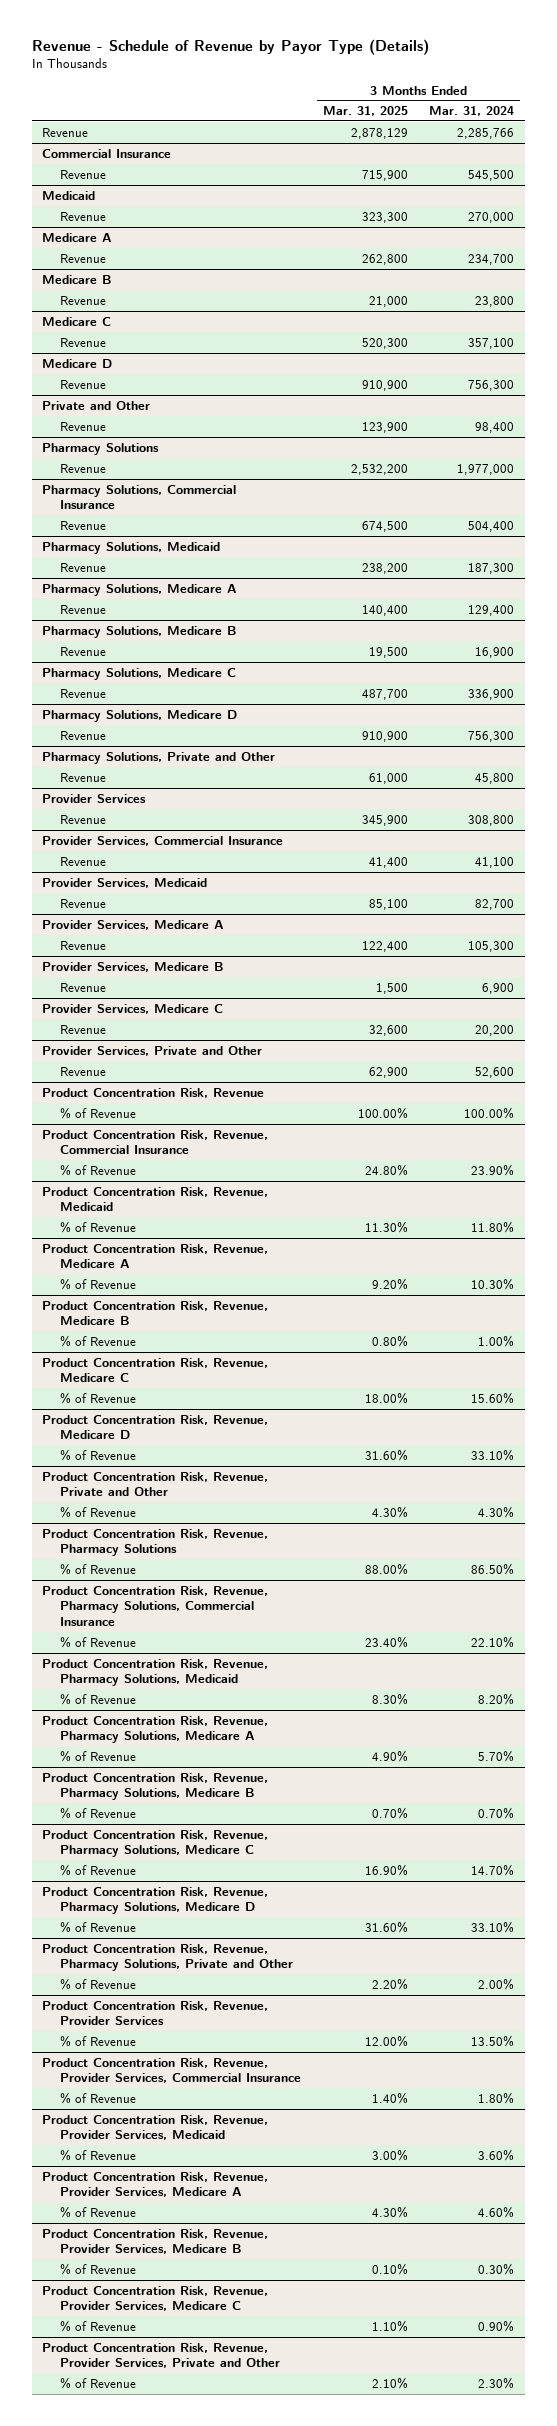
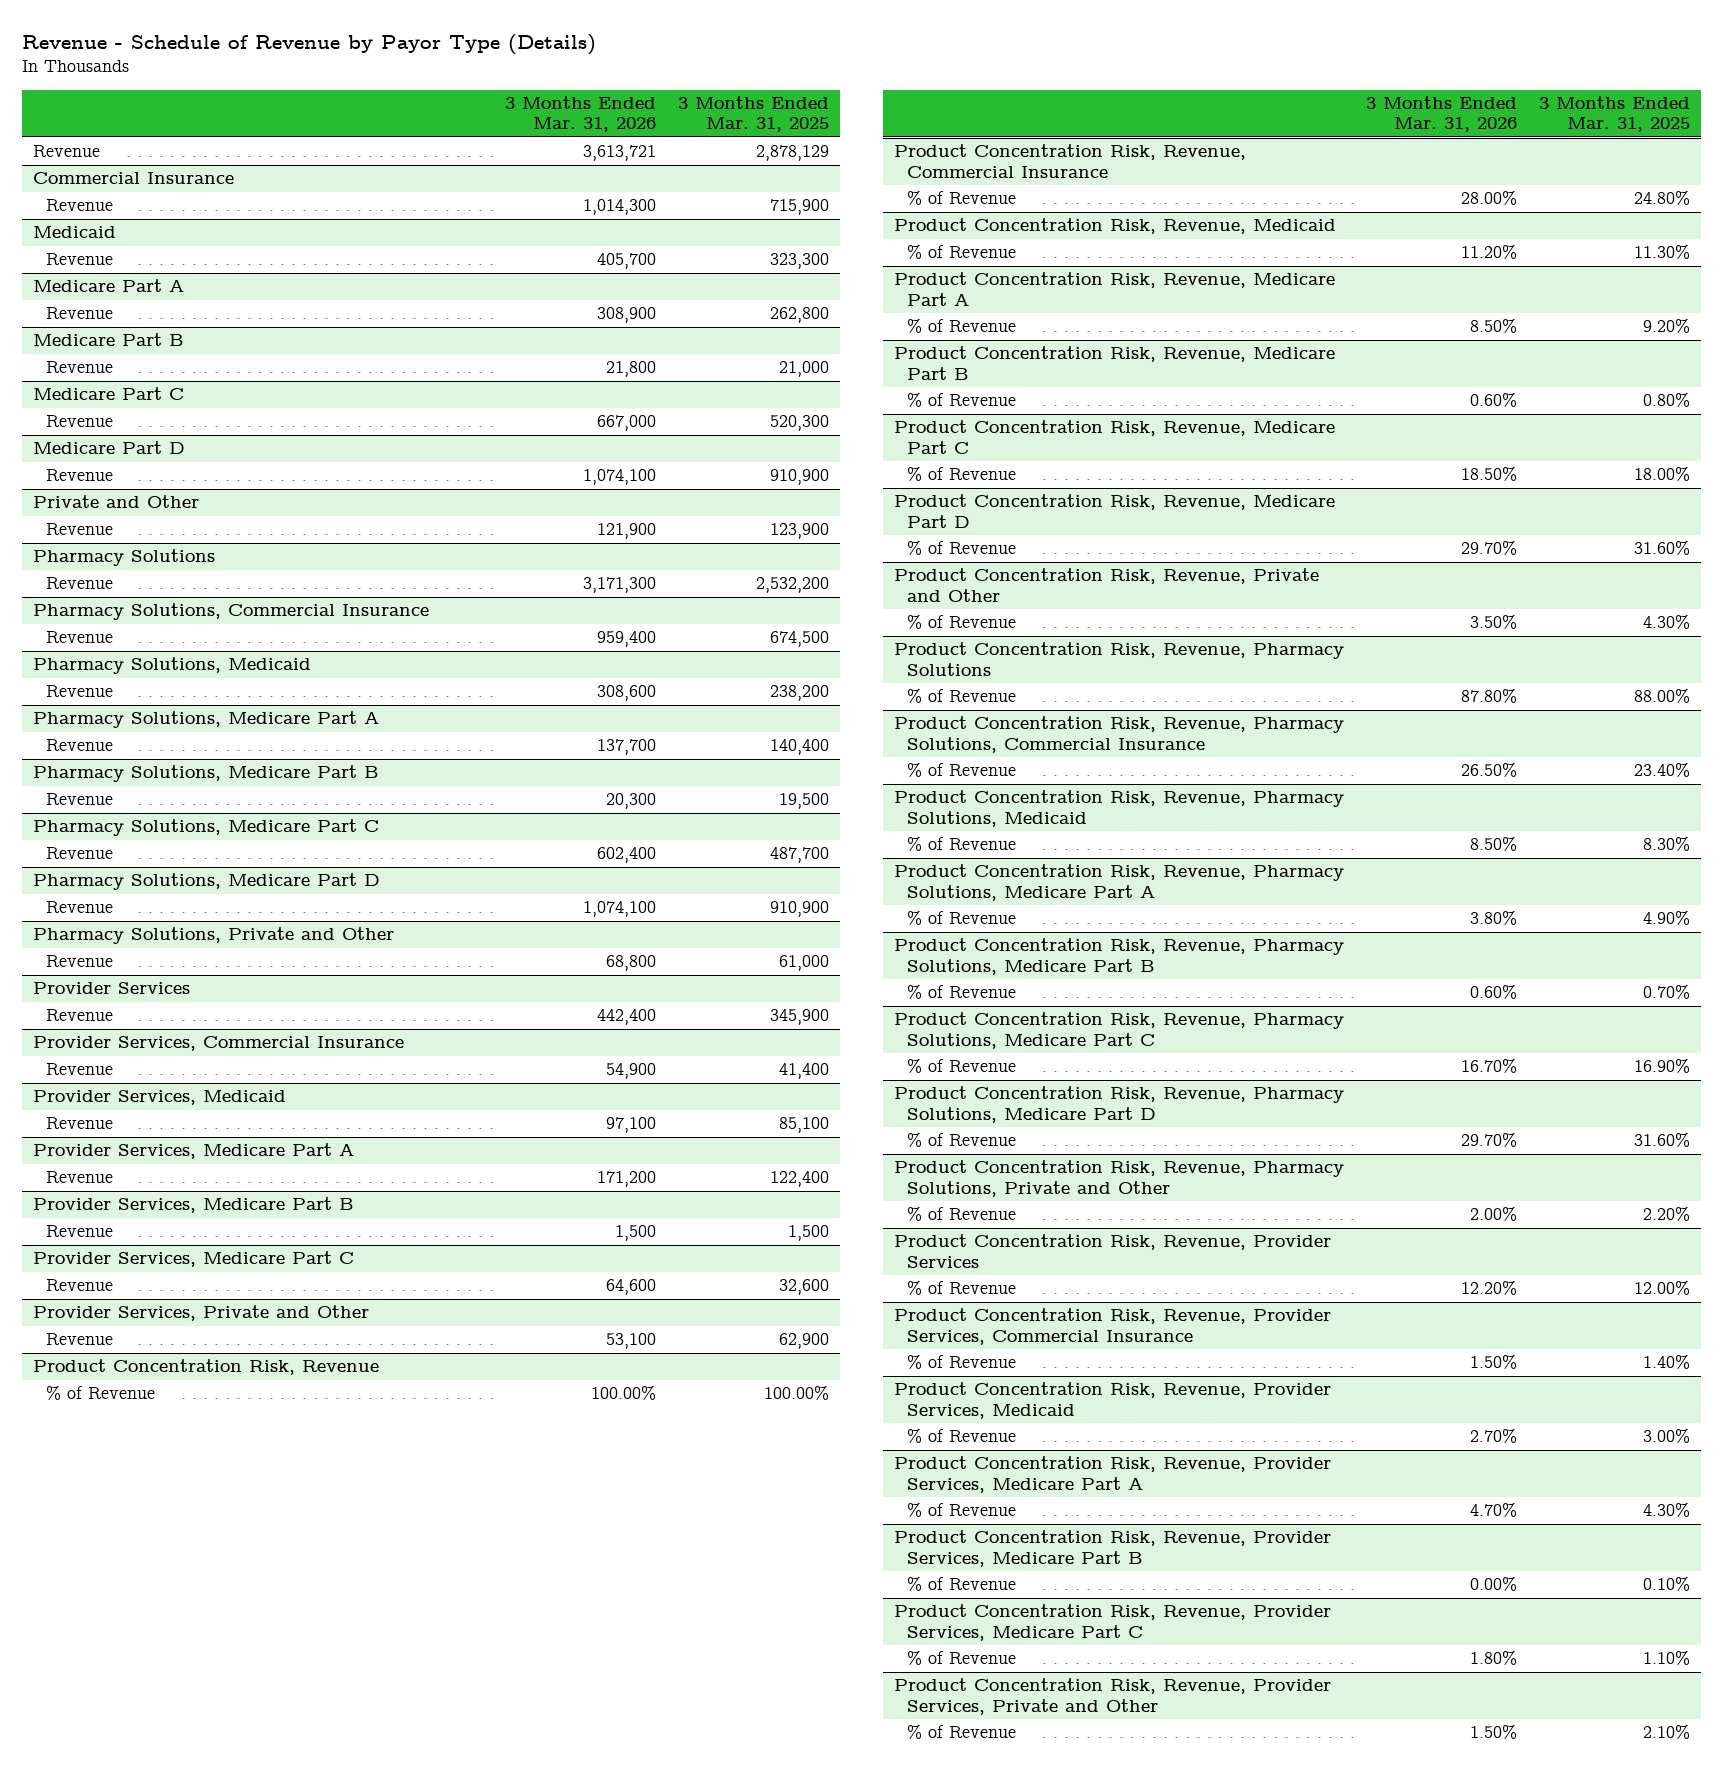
- | 3 Months Ended Mar. 31, 2025 | 3 Months Ended Mar. 31, 2024
+ | 3 Months Ended Mar. 31, 2026 | 3 Months Ended Mar. 31, 2025
- Medicare A
+ Medicare Part A
- Medicare B
+ Medicare Part B
- Medicare C
+ Medicare Part C
- Medicare D
+ Medicare Part D
- Pharmacy Solutions, Medicare A
+ Pharmacy Solutions, Medicare Part A
- Pharmacy Solutions, Medicare B
+ Pharmacy Solutions, Medicare Part B
- Pharmacy Solutions, Medicare C
+ Pharmacy Solutions, Medicare Part C
- Pharmacy Solutions, Medicare D
+ Pharmacy Solutions, Medicare Part D
- Provider Services, Medicare A
+ Provider Services, Medicare Part A
- Provider Services, Medicare B
+ Provider Services, Medicare Part B
- Provider Services, Medicare C
+ Provider Services, Medicare Part C
- Product Concentration Risk, Revenue, Medicare A
+ Product Concentration Risk, Revenue, Medicare Part A
- Product Concentration Risk, Revenue, Medicare B
+ Product Concentration Risk, Revenue, Medicare Part B
- Product Concentration Risk, Revenue, Medicare C
+ Product Concentration Risk, Revenue, Medicare Part C
- Product Concentration Risk, Revenue, Medicare D
+ Product Concentration Risk, Revenue, Medicare Part D
- Product Concentration Risk, Revenue, Pharmacy Solutions, Medicare A
+ Product Concentration Risk, Revenue, Pharmacy Solutions, Medicare Part A
- Product Concentration Risk, Revenue, Pharmacy Solutions, Medicare B
+ Product Concentration Risk, Revenue, Pharmacy Solutions, Medicare Part B
- Product Concentration Risk, Revenue, Pharmacy Solutions, Medicare C
+ Product Concentration Risk, Revenue, Pharmacy Solutions, Medicare Part C
- Product Concentration Risk, Revenue, Pharmacy Solutions, Medicare D
+ Product Concentration Risk, Revenue, Pharmacy Solutions, Medicare Part D
- Product Concentration Risk, Revenue, Provider Services, Medicare A
+ Product Concentration Risk, Revenue, Provider Services, Medicare Part A
- Product Concentration Risk, Revenue, Provider Services, Medicare B
+ Product Concentration Risk, Revenue, Provider Services, Medicare Part B
- Product Concentration Risk, Revenue, Provider Services, Medicare C
+ Product Concentration Risk, Revenue, Provider Services, Medicare Part C

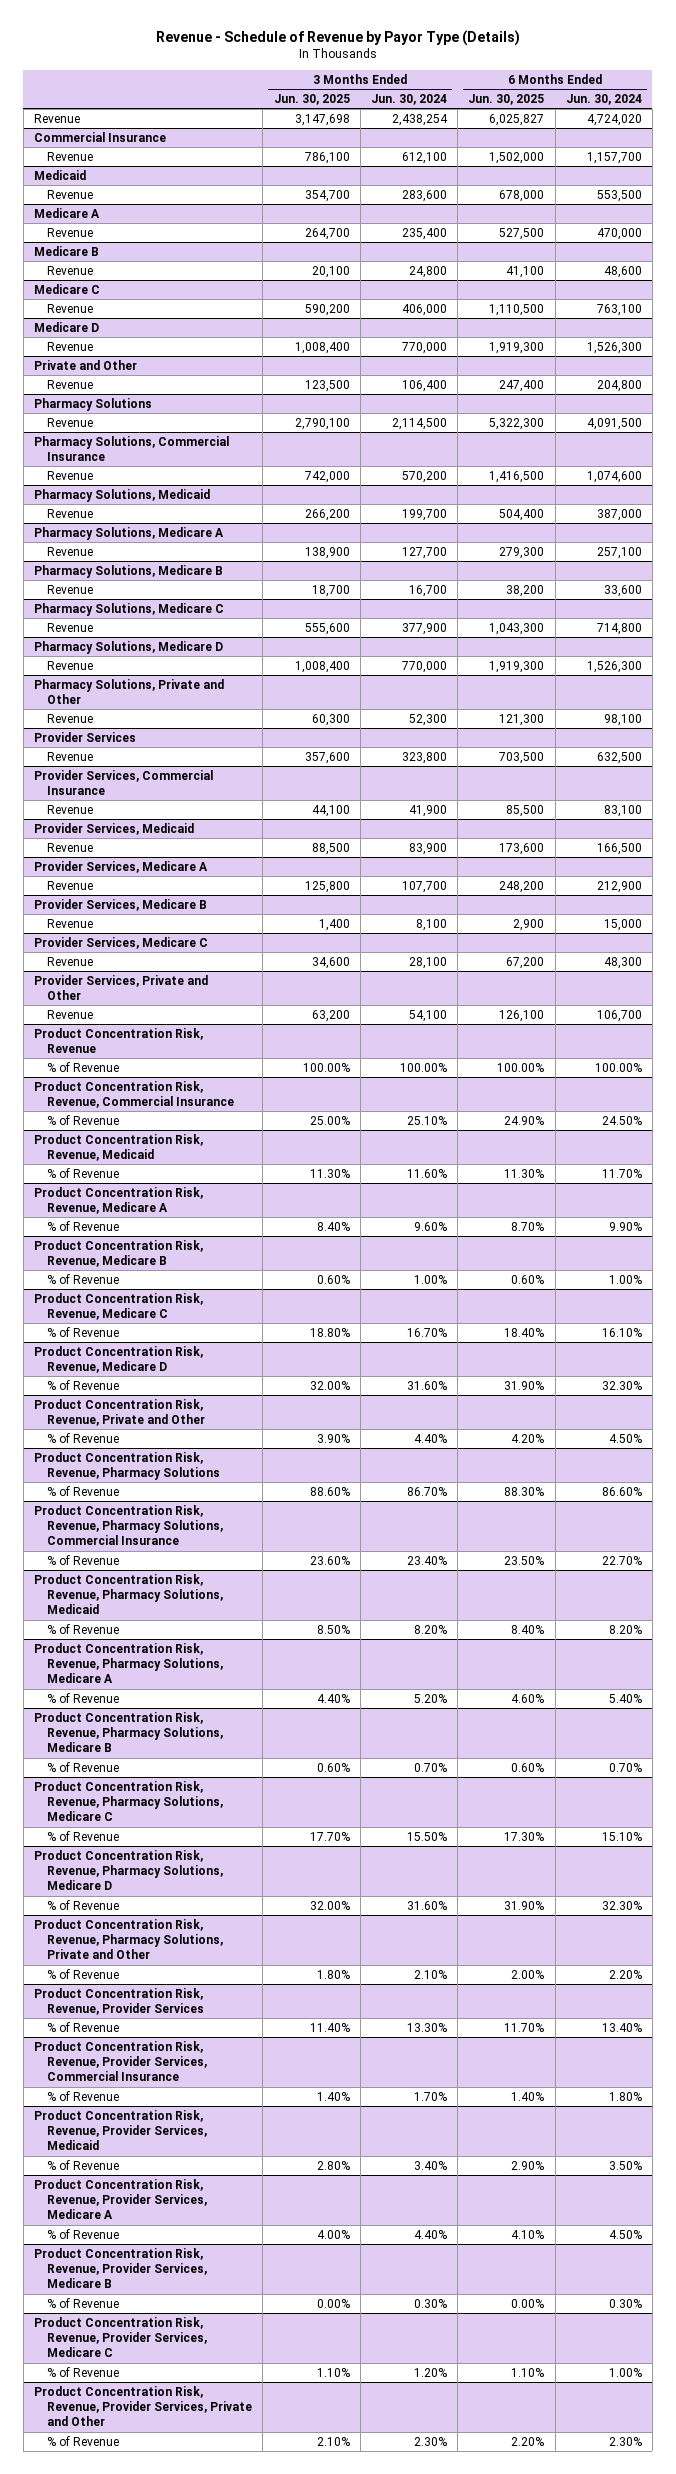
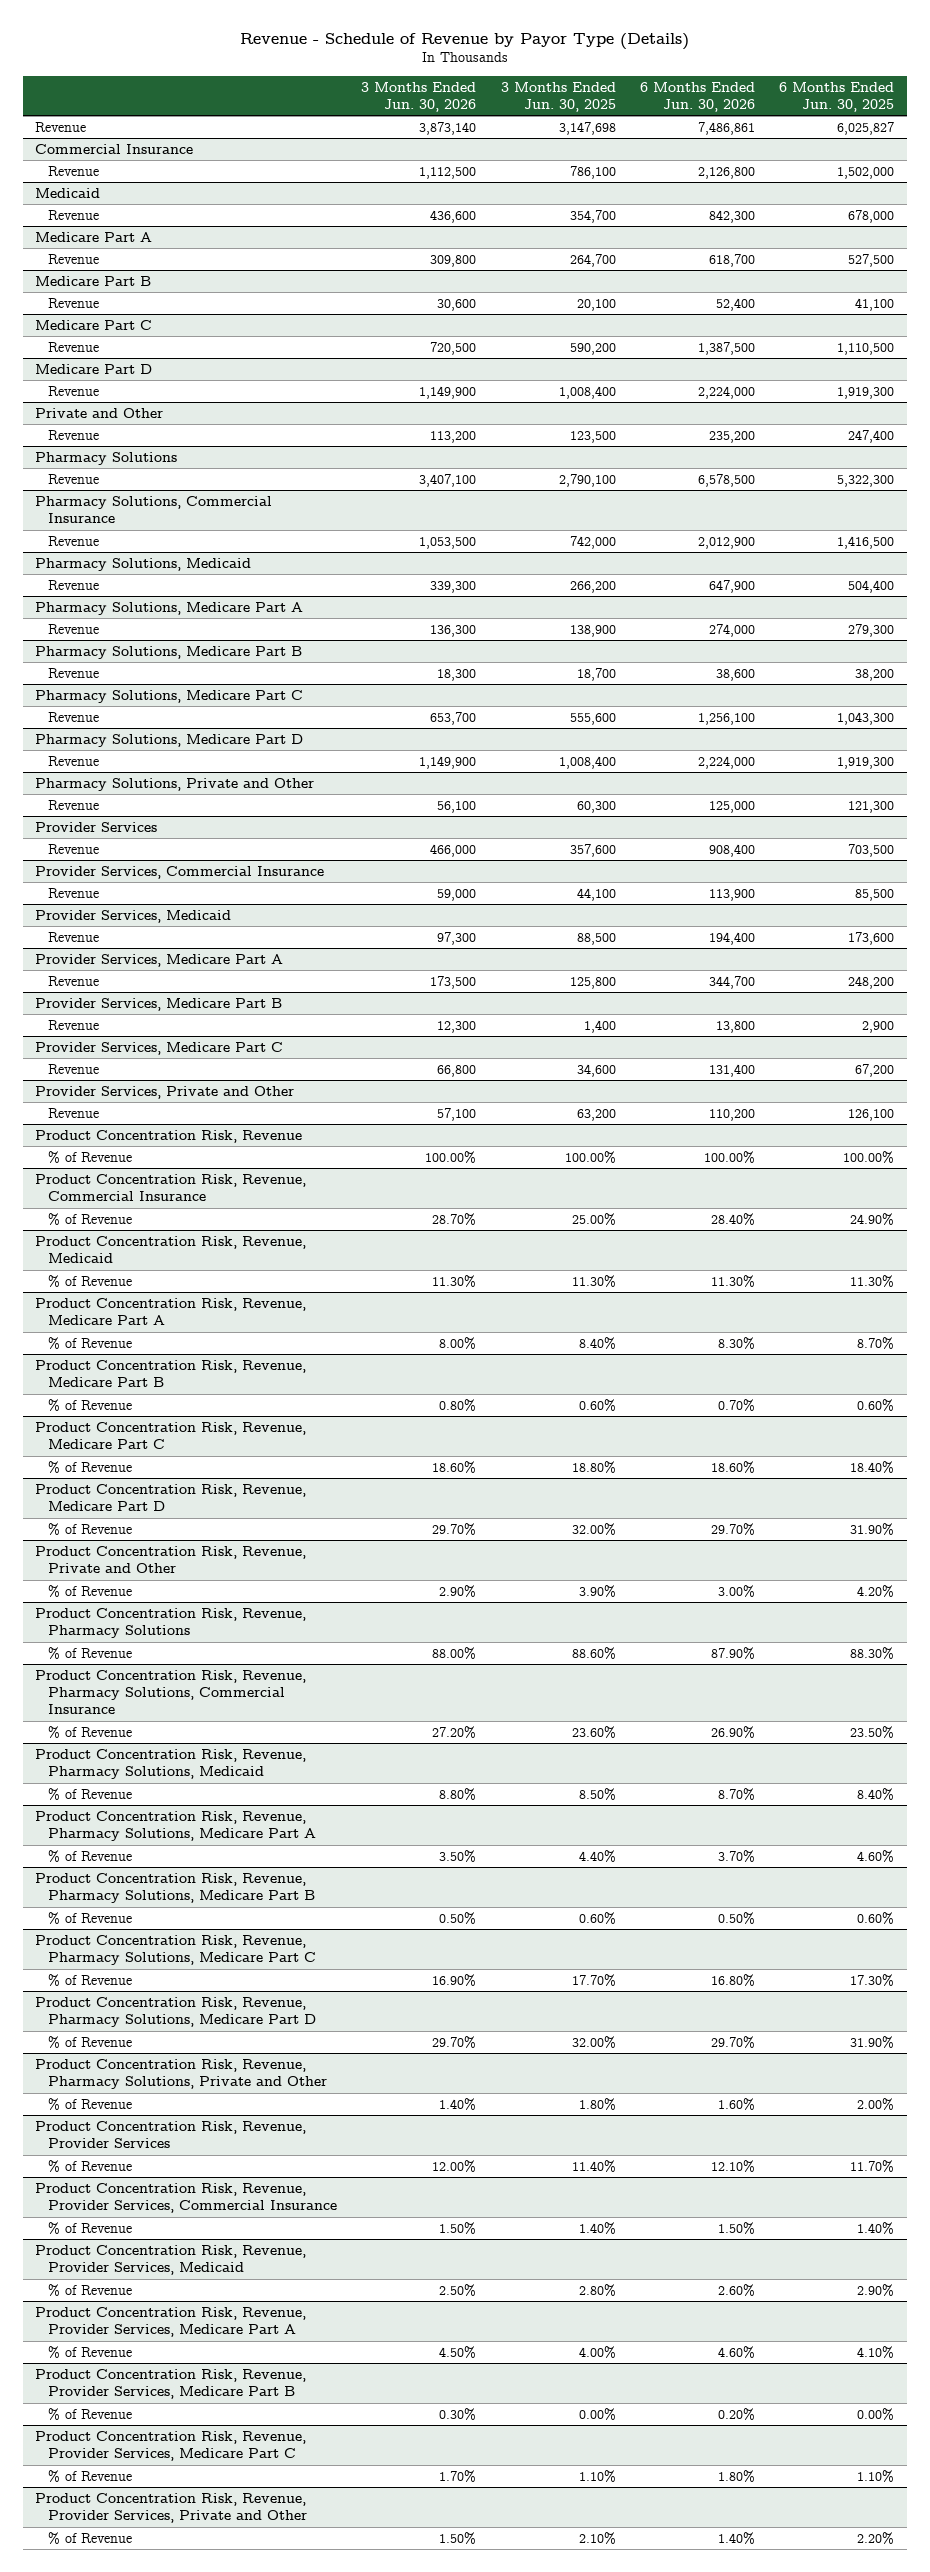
- | 3 Months Ended Jun. 30, 2025 | 3 Months Ended Jun. 30, 2024 | 6 Months Ended Jun. 30, 2025 | 6 Months Ended Jun. 30, 2024
+ | 3 Months Ended Jun. 30, 2026 | 3 Months Ended Jun. 30, 2025 | 6 Months Ended Jun. 30, 2026 | 6 Months Ended Jun. 30, 2025
- Medicare A
+ Medicare Part A
- Medicare B
+ Medicare Part B
- Medicare C
+ Medicare Part C
- Medicare D
+ Medicare Part D
- Pharmacy Solutions, Medicare A
+ Pharmacy Solutions, Medicare Part A
- Pharmacy Solutions, Medicare B
+ Pharmacy Solutions, Medicare Part B
- Pharmacy Solutions, Medicare C
+ Pharmacy Solutions, Medicare Part C
- Pharmacy Solutions, Medicare D
+ Pharmacy Solutions, Medicare Part D
- Provider Services, Medicare A
+ Provider Services, Medicare Part A
- Provider Services, Medicare B
+ Provider Services, Medicare Part B
- Provider Services, Medicare C
+ Provider Services, Medicare Part C
- Product Concentration Risk, Revenue, Medicare A
+ Product Concentration Risk, Revenue, Medicare Part A
- Product Concentration Risk, Revenue, Medicare B
+ Product Concentration Risk, Revenue, Medicare Part B
- Product Concentration Risk, Revenue, Medicare C
+ Product Concentration Risk, Revenue, Medicare Part C
- Product Concentration Risk, Revenue, Medicare D
+ Product Concentration Risk, Revenue, Medicare Part D
- Product Concentration Risk, Revenue, Pharmacy Solutions, Medicare A
+ Product Concentration Risk, Revenue, Pharmacy Solutions, Medicare Part A
- Product Concentration Risk, Revenue, Pharmacy Solutions, Medicare B
+ Product Concentration Risk, Revenue, Pharmacy Solutions, Medicare Part B
- Product Concentration Risk, Revenue, Pharmacy Solutions, Medicare C
+ Product Concentration Risk, Revenue, Pharmacy Solutions, Medicare Part C
- Product Concentration Risk, Revenue, Pharmacy Solutions, Medicare D
+ Product Concentration Risk, Revenue, Pharmacy Solutions, Medicare Part D
- Product Concentration Risk, Revenue, Provider Services, Medicare A
+ Product Concentration Risk, Revenue, Provider Services, Medicare Part A
- Product Concentration Risk, Revenue, Provider Services, Medicare B
+ Product Concentration Risk, Revenue, Provider Services, Medicare Part B
- Product Concentration Risk, Revenue, Provider Services, Medicare C
+ Product Concentration Risk, Revenue, Provider Services, Medicare Part C

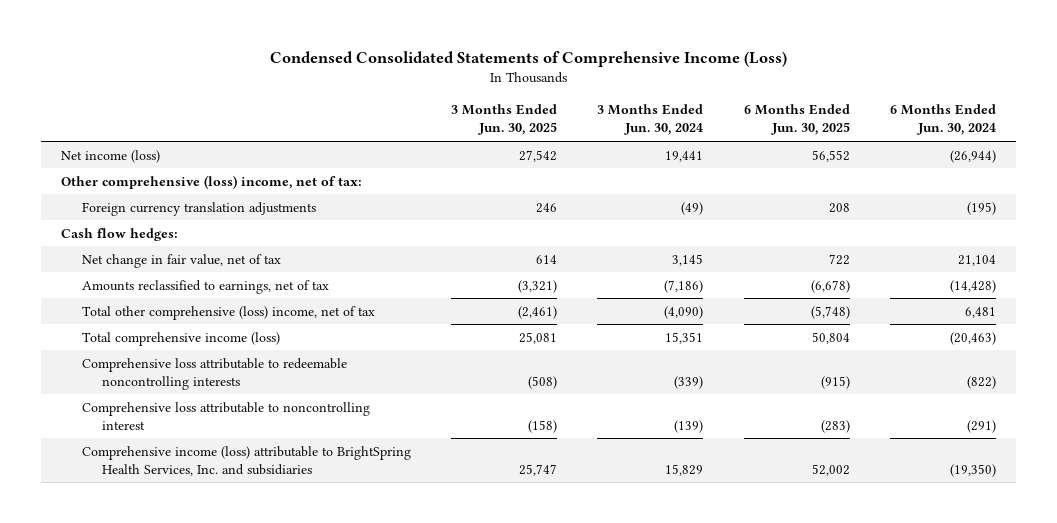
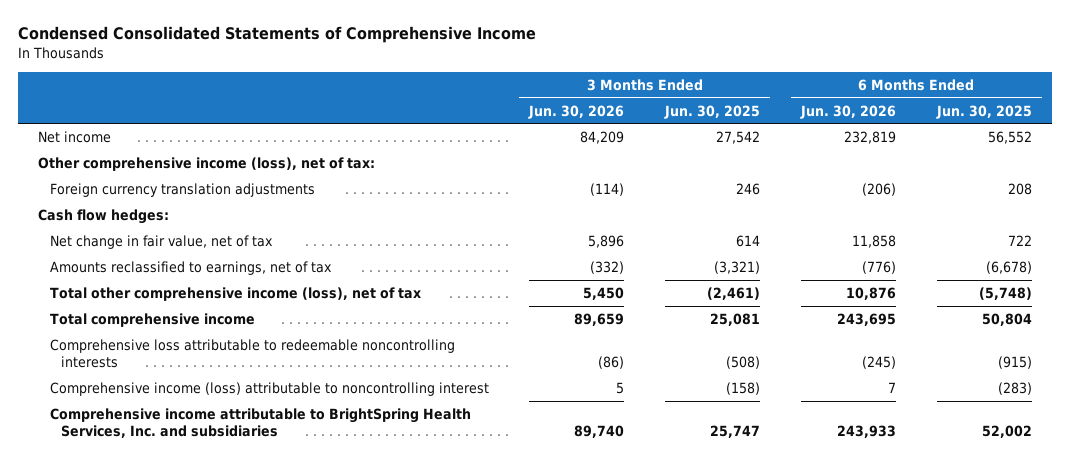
- Condensed Consolidated Statements of Comprehensive Income (Loss)
+ Condensed Consolidated Statements of Comprehensive Income
- | 3 Months Ended Jun. 30, 2025 | 3 Months Ended Jun. 30, 2024 | 6 Months Ended Jun. 30, 2025 | 6 Months Ended Jun. 30, 2024
+ | 3 Months Ended Jun. 30, 2026 | 3 Months Ended Jun. 30, 2025 | 6 Months Ended Jun. 30, 2026 | 6 Months Ended Jun. 30, 2025
- Net income (loss) | 27,542 | 19,441 | 56,552 | (26,944)
- Other comprehensive (loss) income, net of tax:
+ Net income | 84,209 | 27,542 | 232,819 | 56,552
+ Other comprehensive income (loss), net of tax:
- Total other comprehensive (loss) income, net of tax | (2,461) | (4,090) | (5,748) | 6,481
- Total comprehensive income (loss) | 25,081 | 15,351 | 50,804 | (20,463)
+ Total other comprehensive income (loss), net of tax | 5,450 | (2,461) | 10,876 | (5,748)
+ Total comprehensive income | 89,659 | 25,081 | 243,695 | 50,804
- Comprehensive loss attributable to noncontrolling interest | (158) | (139) | (283) | (291)
- Comprehensive income (loss) attributable to BrightSpring Health Services, Inc. and subsidiaries | 25,747 | 15,829 | 52,002 | (19,350)
+ Comprehensive income (loss) attributable to noncontrolling interest | 5 | (158) | 7 | (283)
+ Comprehensive income attributable to BrightSpring Health Services, Inc. and subsidiaries | 89,740 | 25,747 | 243,933 | 52,002

